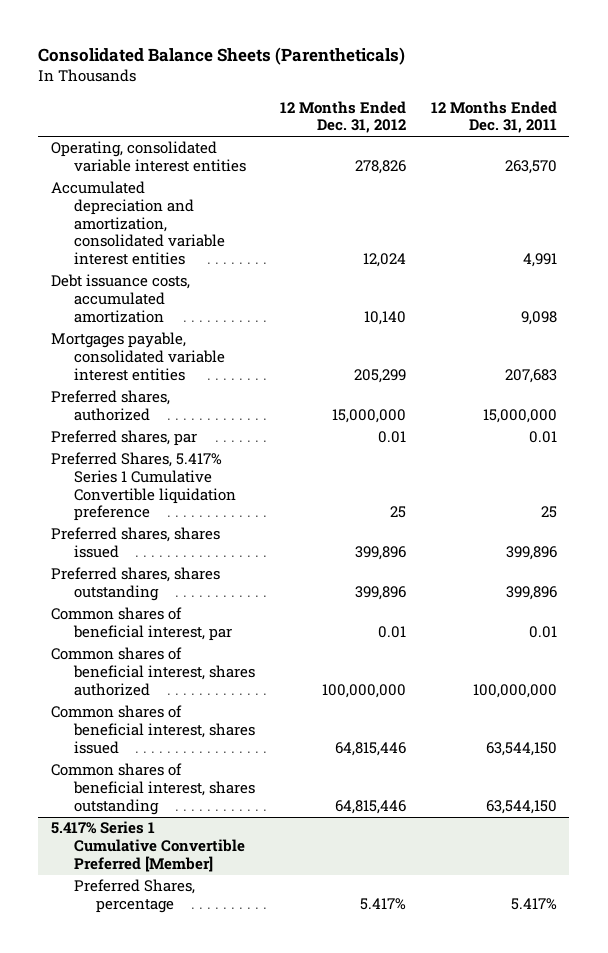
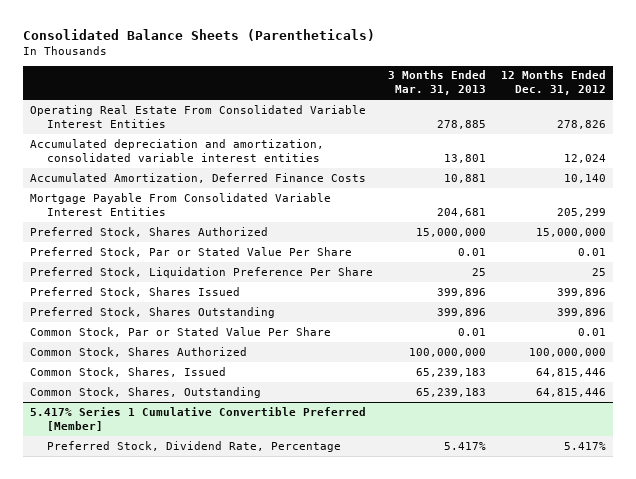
- | 12 Months Ended Dec. 31, 2012 | 12 Months Ended Dec. 31, 2011
+ | 3 Months Ended Mar. 31, 2013 | 12 Months Ended Dec. 31, 2012
- Operating, consolidated variable interest entities | 278,826 | 263,570
+ Operating Real Estate From Consolidated Variable Interest Entities | 278,885 | 278,826
- Debt issuance costs, accumulated amortization | 10,140 | 9,098
- Mortgages payable, consolidated variable interest entities | 205,299 | 207,683
- Preferred shares, authorized | 15,000,000 | 15,000,000
- Preferred shares, par | 0.01 | 0.01
- Preferred Shares, 5.417% Series 1 Cumulative Convertible liquidation preference | 25 | 25
- Preferred shares, shares issued | 399,896 | 399,896
- Preferred shares, shares outstanding | 399,896 | 399,896
- Common shares of beneficial interest, par | 0.01 | 0.01
- Common shares of beneficial interest, shares authorized | 100,000,000 | 100,000,000
- Common shares of beneficial interest, shares issued | 64,815,446 | 63,544,150
- Common shares of beneficial interest, shares outstanding | 64,815,446 | 63,544,150
+ Accumulated Amortization, Deferred Finance Costs | 10,881 | 10,140
+ Mortgage Payable From Consolidated Variable Interest Entities | 204,681 | 205,299
+ Preferred Stock, Shares Authorized | 15,000,000 | 15,000,000
+ Preferred Stock, Par or Stated Value Per Share | 0.01 | 0.01
+ Preferred Stock, Liquidation Preference Per Share | 25 | 25
+ Preferred Stock, Shares Issued | 399,896 | 399,896
+ Preferred Stock, Shares Outstanding | 399,896 | 399,896
+ Common Stock, Par or Stated Value Per Share | 0.01 | 0.01
+ Common Stock, Shares Authorized | 100,000,000 | 100,000,000
+ Common Stock, Shares, Issued | 65,239,183 | 64,815,446
+ Common Stock, Shares, Outstanding | 65,239,183 | 64,815,446
@ 5.417% Series 1 Cumulative Convertible Preferred [Member]
- Preferred Shares, percentage | 5.417% | 5.417%
+ Preferred Stock, Dividend Rate, Percentage | 5.417% | 5.417%

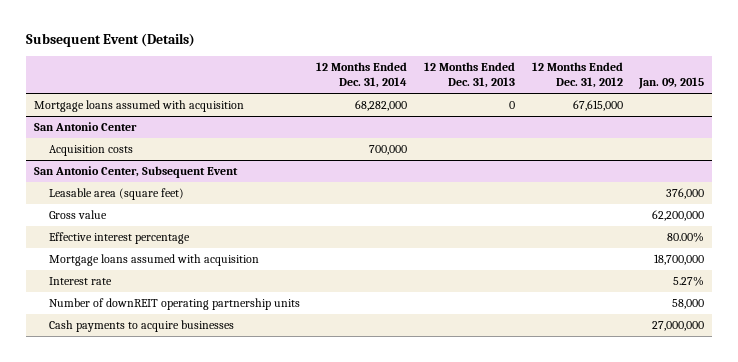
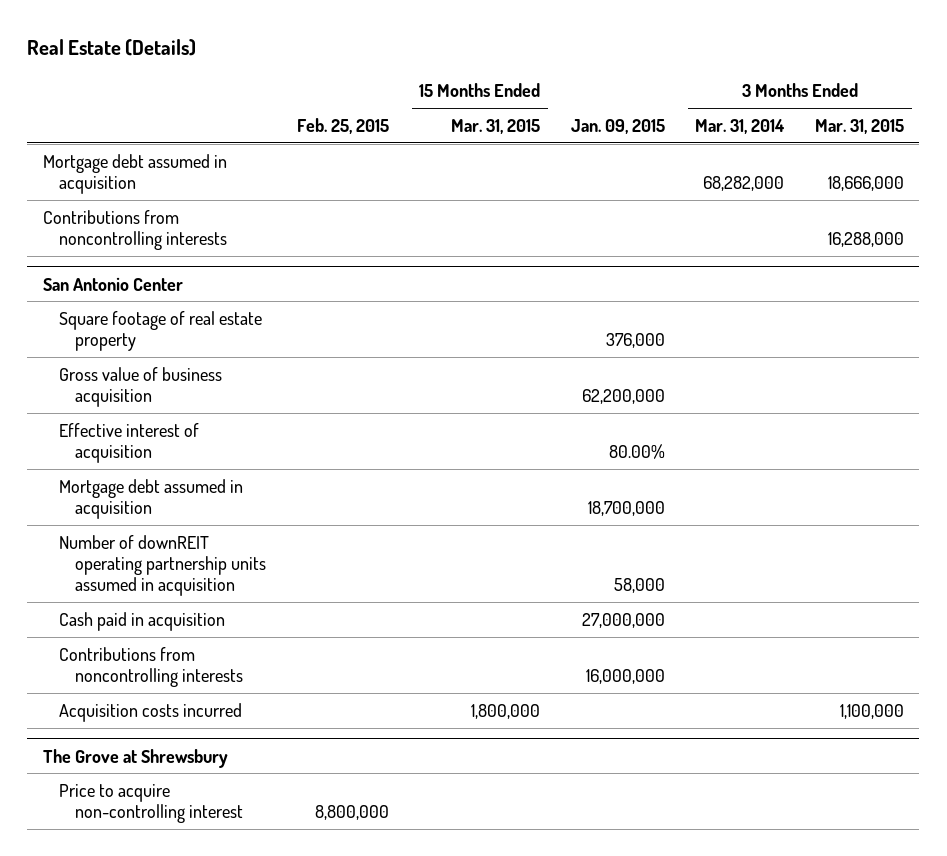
- Subsequent Event (Details)
+ Real Estate (Details)
- | 12 Months Ended Dec. 31, 2014 | 12 Months Ended Dec. 31, 2013 | 12 Months Ended Dec. 31, 2012 | Jan. 09, 2015
+ | Feb. 25, 2015 | 15 Months Ended Mar. 31, 2015 | Jan. 09, 2015 | 3 Months Ended Mar. 31, 2014 | 3 Months Ended Mar. 31, 2015
- Mortgage loans assumed with acquisition | 68,282,000 | 0 | 67,615,000 |
+ Mortgage debt assumed in acquisition | | | | 68,282,000 | 18,666,000
+ Contributions from noncontrolling interests | | | | | 16,288,000
@ San Antonio Center
- Acquisition costs | 700,000 | | |
- San Antonio Center, Subsequent Event
- Leasable area (square feet) | | | | 376,000
- Gross value | | | | 62,200,000
- Effective interest percentage | | | | 80.00%
- Mortgage loans assumed with acquisition | | | | 18,700,000
- Interest rate | | | | 5.27%
- Number of downREIT operating partnership units | | | | 58,000
- Cash payments to acquire businesses | | | | 27,000,000
@ San Antonio Center
+ Square footage of real estate property | | | 376,000 | |
+ Gross value of business acquisition | | | 62,200,000 | |
+ Effective interest of acquisition | | | 80.00% | |
+ Mortgage debt assumed in acquisition | | | 18,700,000 | |
+ Number of downREIT operating partnership units assumed in acquisition | | | 58,000 | |
+ Cash paid in acquisition | | | 27,000,000 | |
+ Contributions from noncontrolling interests | | | 16,000,000 | |
+ Acquisition costs incurred | | 1,800,000 | | | 1,100,000
+ The Grove at Shrewsbury
+ Price to acquire non-controlling interest | 8,800,000 | | | |

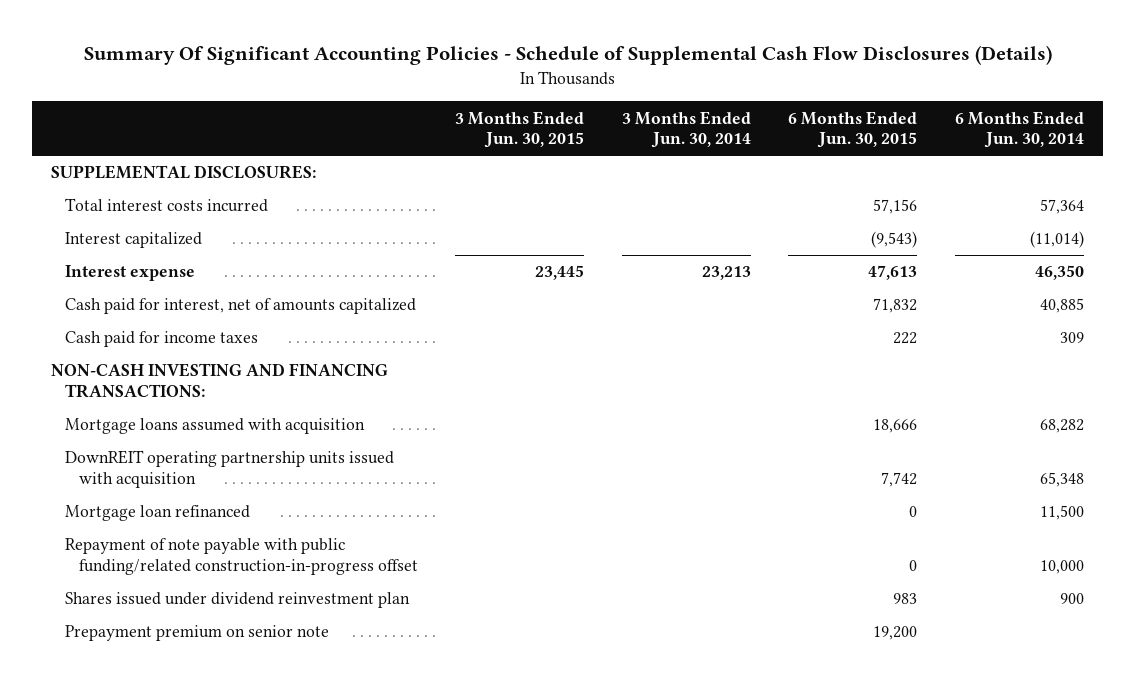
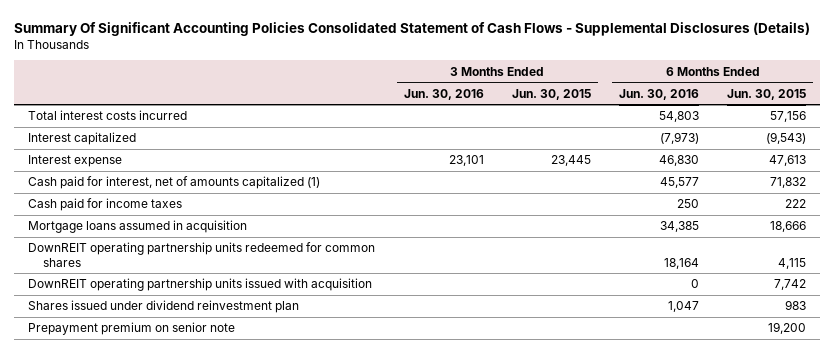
- Summary Of Significant Accounting Policies - Schedule of Supplemental Cash Flow Disclosures (Details)
+ Summary Of Significant Accounting Policies Consolidated Statement of Cash Flows - Supplemental Disclosures (Details)
- | 3 Months Ended Jun. 30, 2015 | 3 Months Ended Jun. 30, 2014 | 6 Months Ended Jun. 30, 2015 | 6 Months Ended Jun. 30, 2014
+ | 3 Months Ended Jun. 30, 2016 | 3 Months Ended Jun. 30, 2015 | 6 Months Ended Jun. 30, 2016 | 6 Months Ended Jun. 30, 2015
- SUPPLEMENTAL DISCLOSURES:
- Cash paid for interest, net of amounts capitalized | | | 71,832 | 40,885
+ Cash paid for interest, net of amounts capitalized (1) | | | 45,577 | 71,832
- NON-CASH INVESTING AND FINANCING TRANSACTIONS:
- Mortgage loans assumed with acquisition | | | 18,666 | 68,282
+ Mortgage loans assumed in acquisition | | | 34,385 | 18,666
+ DownREIT operating partnership units redeemed for common shares | | | 18,164 | 4,115
- Mortgage loan refinanced | | | 0 | 11,500
- Repayment of note payable with public funding/related construction-in-progress offset | | | 0 | 10,000

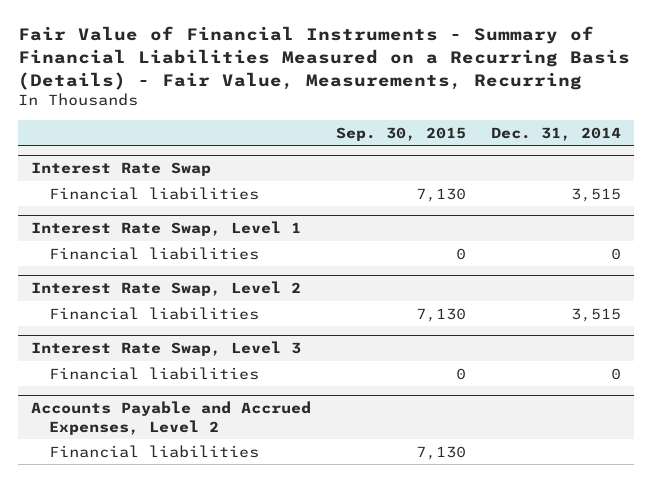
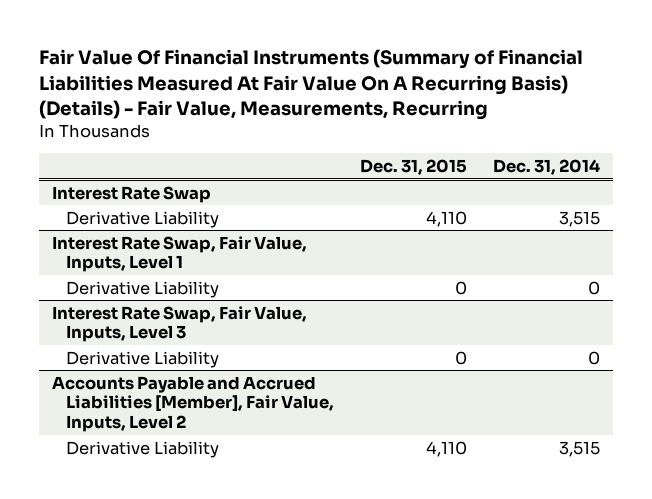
- Fair Value of Financial Instruments - Summary of Financial Liabilities Measured on a Recurring Basis (Details) - Fair Value, Measurements, Recurring
+ Fair Value Of Financial Instruments (Summary of Financial Liabilities Measured At Fair Value On A Recurring Basis) (Details) - Fair Value, Measurements, Recurring
- | Sep. 30, 2015 | Dec. 31, 2014
+ | Dec. 31, 2015 | Dec. 31, 2014
@ Interest Rate Swap
- Financial liabilities | 7,130 | 3,515
- Interest Rate Swap, Level 1
- Financial liabilities | 0 | 0
- Interest Rate Swap, Level 2
- Financial liabilities | 7,130 | 3,515
- Interest Rate Swap, Level 3
- Financial liabilities | 0 | 0
- Accounts Payable and Accrued Expenses, Level 2
- Financial liabilities | 7,130 |
@ Interest Rate Swap
+ Derivative Liability | 4,110 | 3,515
+ Interest Rate Swap, Fair Value, Inputs, Level 1
+ Derivative Liability | 0 | 0
+ Interest Rate Swap, Fair Value, Inputs, Level 3
+ Derivative Liability | 0 | 0
+ Accounts Payable and Accrued Liabilities [Member], Fair Value, Inputs, Level 2
+ Derivative Liability | 4,110 | 3,515

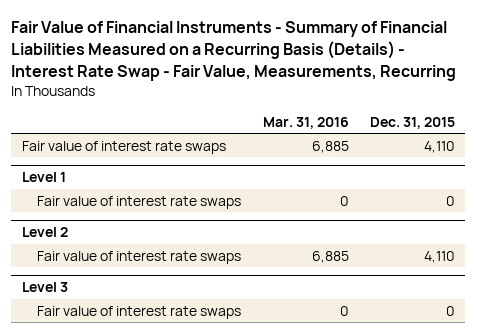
- Fair Value Of Financial Instruments (Summary of Financial Liabilities Measured At Fair Value On A Recurring Basis) (Details) - Fair Value, Measurements, Recurring
+ Fair Value of Financial Instruments - Summary of Financial Liabilities Measured on a Recurring Basis (Details) - Interest Rate Swap - Fair Value, Measurements, Recurring
- | Dec. 31, 2015 | Dec. 31, 2014
+ | Mar. 31, 2016 | Dec. 31, 2015
- Interest Rate Swap
- Derivative Liability | 4,110 | 3,515
- Interest Rate Swap, Fair Value, Inputs, Level 1
- Derivative Liability | 0 | 0
- Interest Rate Swap, Fair Value, Inputs, Level 3
- Derivative Liability | 0 | 0
- Accounts Payable and Accrued Liabilities [Member], Fair Value, Inputs, Level 2
- Derivative Liability | 4,110 | 3,515
+ Fair value of interest rate swaps | 6,885 | 4,110
+ Level 1
+ Fair value of interest rate swaps | 0 | 0
+ Level 2
+ Fair value of interest rate swaps | 6,885 | 4,110
+ Level 3
+ Fair value of interest rate swaps | 0 | 0

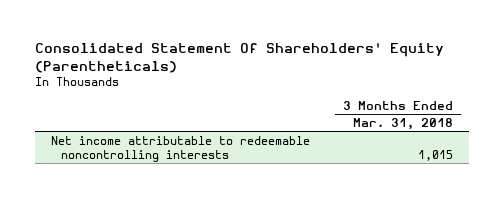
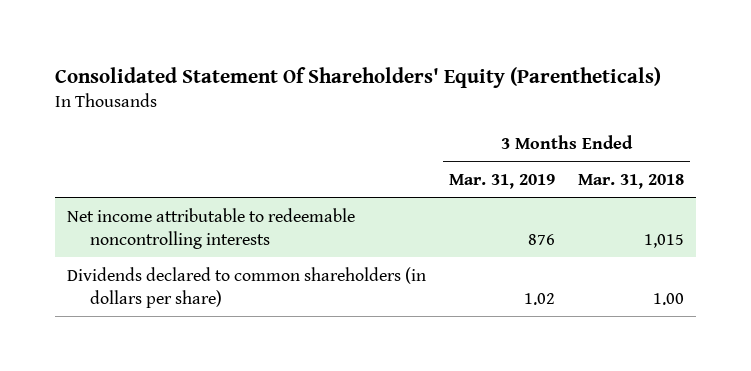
- | 3 Months Ended Mar. 31, 2018
+ | 3 Months Ended Mar. 31, 2019 | 3 Months Ended Mar. 31, 2018
+ Dividends declared to common shareholders (in dollars per share) | 1.02 | 1.00

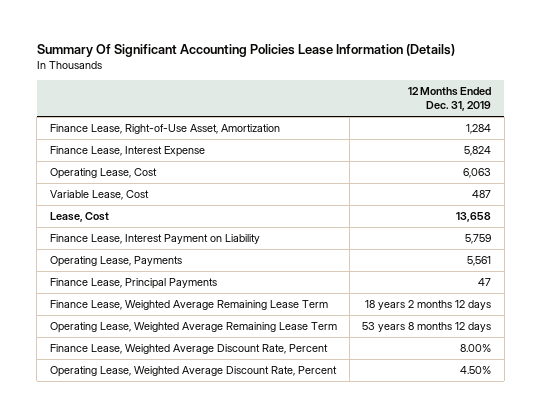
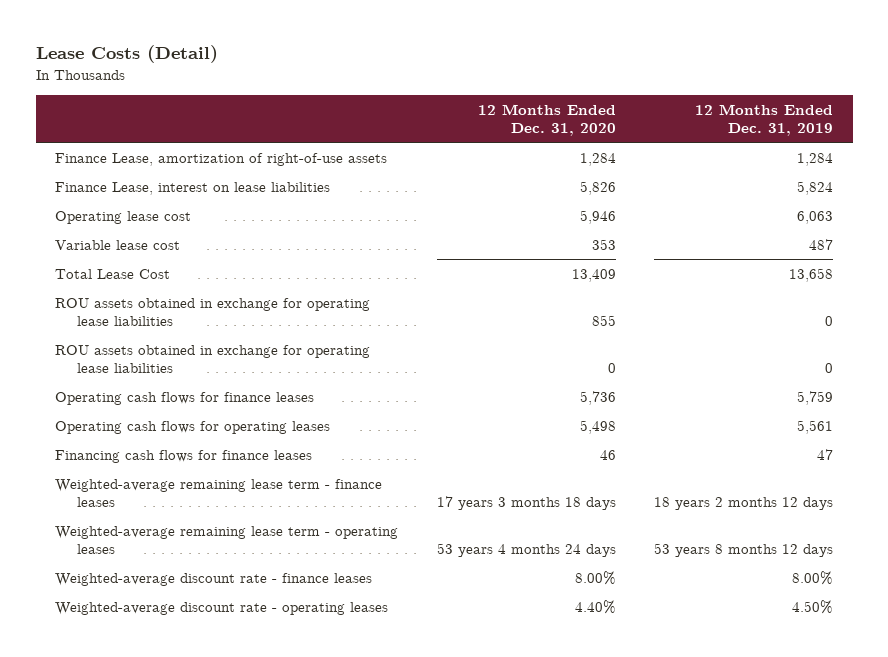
- Summary Of Significant Accounting Policies Lease Information (Details)
+ Lease Costs (Detail)
- | 12 Months Ended Dec. 31, 2019
+ | 12 Months Ended Dec. 31, 2020 | 12 Months Ended Dec. 31, 2019
- Finance Lease, Right-of-Use Asset, Amortization | 1,284
- Finance Lease, Interest Expense | 5,824
- Operating Lease, Cost | 6,063
- Variable Lease, Cost | 487
- Lease, Cost | 13,658
- Finance Lease, Interest Payment on Liability | 5,759
- Operating Lease, Payments | 5,561
- Finance Lease, Principal Payments | 47
- Finance Lease, Weighted Average Remaining Lease Term | 18 years 2 months 12 days
- Operating Lease, Weighted Average Remaining Lease Term | 53 years 8 months 12 days
- Finance Lease, Weighted Average Discount Rate, Percent | 8.00%
- Operating Lease, Weighted Average Discount Rate, Percent | 4.50%
+ Finance Lease, amortization of right-of-use assets | 1,284 | 1,284
+ Finance Lease, interest on lease liabilities | 5,826 | 5,824
+ Operating lease cost | 5,946 | 6,063
+ Variable lease cost | 353 | 487
+ Total Lease Cost | 13,409 | 13,658
+ ROU assets obtained in exchange for operating lease liabilities | 855 | 0
+ ROU assets obtained in exchange for operating lease liabilities | 0 | 0
+ Operating cash flows for finance leases | 5,736 | 5,759
+ Operating cash flows for operating leases | 5,498 | 5,561
+ Financing cash flows for finance leases | 46 | 47
+ Weighted-average remaining lease term - finance leases | 17 years 3 months 18 days | 18 years 2 months 12 days
+ Weighted-average remaining lease term - operating leases | 53 years 4 months 24 days | 53 years 8 months 12 days
+ Weighted-average discount rate - finance leases | 8.00% | 8.00%
+ Weighted-average discount rate - operating leases | 4.40% | 4.50%

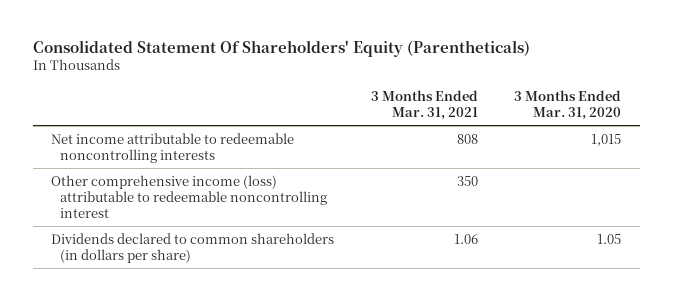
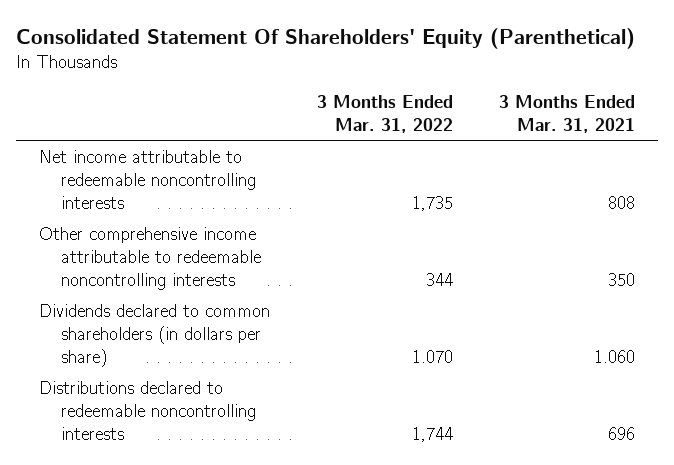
- Consolidated Statement Of Shareholders' Equity (Parentheticals)
+ Consolidated Statement Of Shareholders' Equity (Parenthetical)
- | 3 Months Ended Mar. 31, 2021 | 3 Months Ended Mar. 31, 2020
+ | 3 Months Ended Mar. 31, 2022 | 3 Months Ended Mar. 31, 2021
- Other comprehensive income (loss) attributable to redeemable noncontrolling interest | 350 |
- Dividends declared to common shareholders (in dollars per share) | 1.06 | 1.05
+ Other comprehensive income attributable to redeemable noncontrolling interests | 344 | 350
+ Dividends declared to common shareholders (in dollars per share) | 1.070 | 1.060
+ Distributions declared to redeemable noncontrolling interests | 1,744 | 696

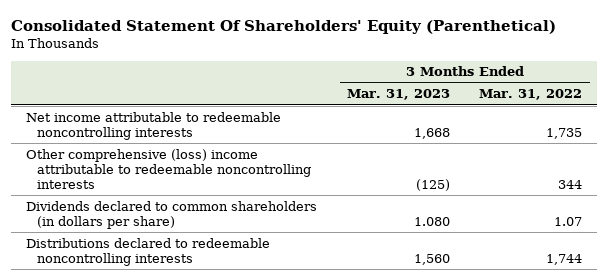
- | 3 Months Ended Mar. 31, 2022 | 3 Months Ended Mar. 31, 2021
+ | 3 Months Ended Mar. 31, 2023 | 3 Months Ended Mar. 31, 2022
- Other comprehensive income attributable to redeemable noncontrolling interests | 344 | 350
- Dividends declared to common shareholders (in dollars per share) | 1.070 | 1.060
+ Other comprehensive (loss) income attributable to redeemable noncontrolling interests | (125) | 344
+ Dividends declared to common shareholders (in dollars per share) | 1.080 | 1.07

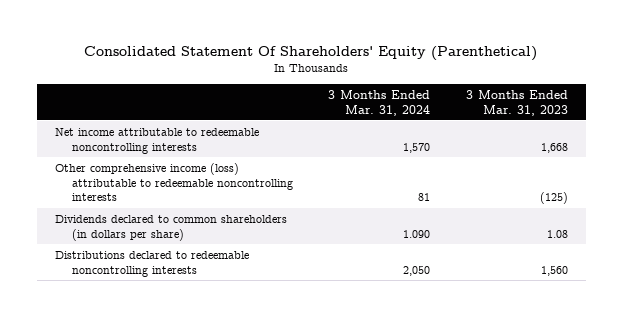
- | 3 Months Ended Mar. 31, 2023 | 3 Months Ended Mar. 31, 2022
+ | 3 Months Ended Mar. 31, 2024 | 3 Months Ended Mar. 31, 2023
- Other comprehensive (loss) income attributable to redeemable noncontrolling interests | (125) | 344
- Dividends declared to common shareholders (in dollars per share) | 1.080 | 1.07
+ Other comprehensive income (loss) attributable to redeemable noncontrolling interests | 81 | (125)
+ Dividends declared to common shareholders (in dollars per share) | 1.090 | 1.08

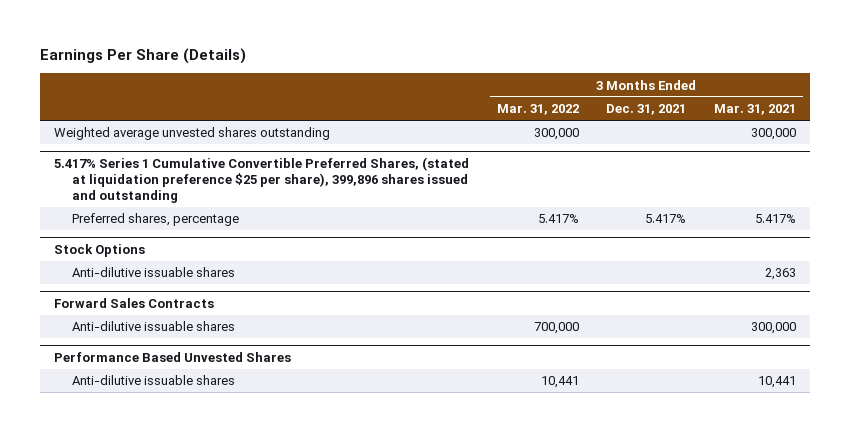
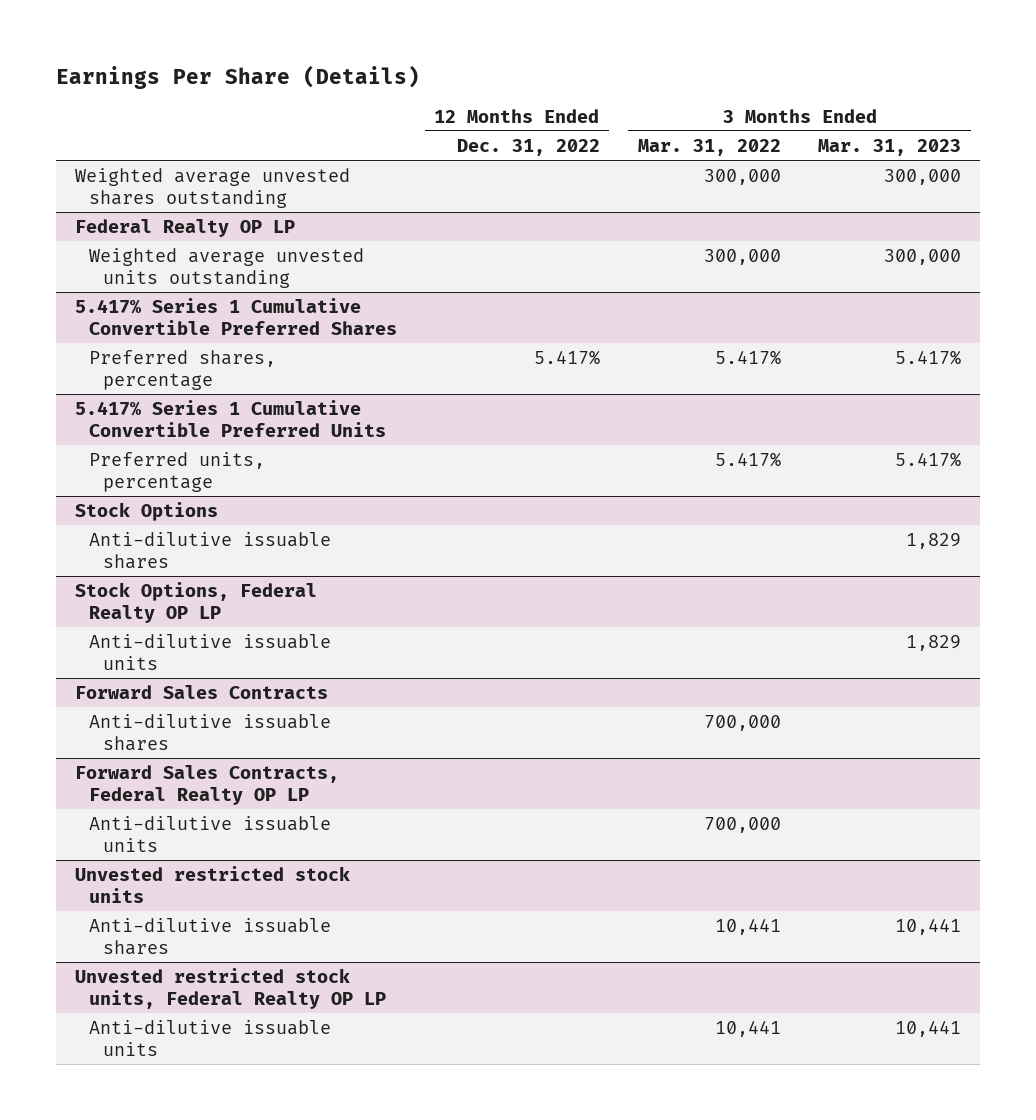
- | 3 Months Ended Mar. 31, 2022 | 3 Months Ended Dec. 31, 2021 | 3 Months Ended Mar. 31, 2021
+ | 12 Months Ended Dec. 31, 2022 | 3 Months Ended Mar. 31, 2022 | 3 Months Ended Mar. 31, 2023
- 5.417% Series 1 Cumulative Convertible Preferred Shares, (stated at liquidation preference $25 per share), 399,896 shares issued and outstanding
+ Federal Realty OP LP
+ Weighted average unvested units outstanding | | 300,000 | 300,000
+ 5.417% Series 1 Cumulative Convertible Preferred Shares
+ 5.417% Series 1 Cumulative Convertible Preferred Units
+ Preferred units, percentage | | 5.417% | 5.417%
+ Stock Options, Federal Realty OP LP
+ Anti-dilutive issuable units | | | 1,829
- Performance Based Unvested Shares
+ Forward Sales Contracts, Federal Realty OP LP
+ Anti-dilutive issuable units | | 700,000 |
+ Unvested restricted stock units
+ Unvested restricted stock units, Federal Realty OP LP
+ Anti-dilutive issuable units | | 10,441 | 10,441

